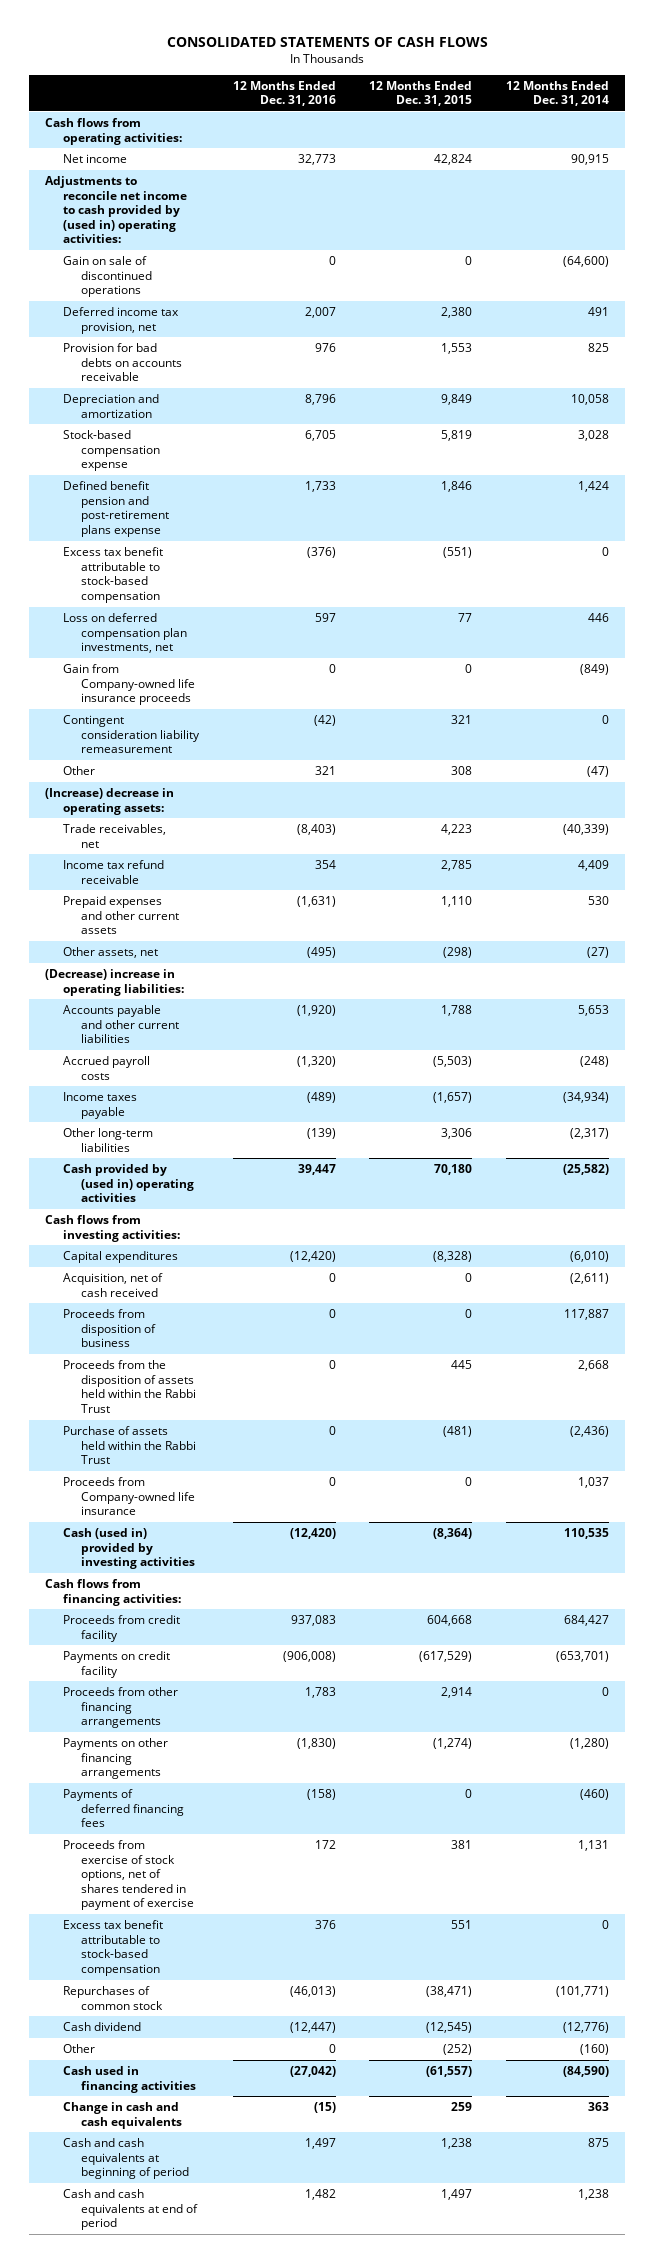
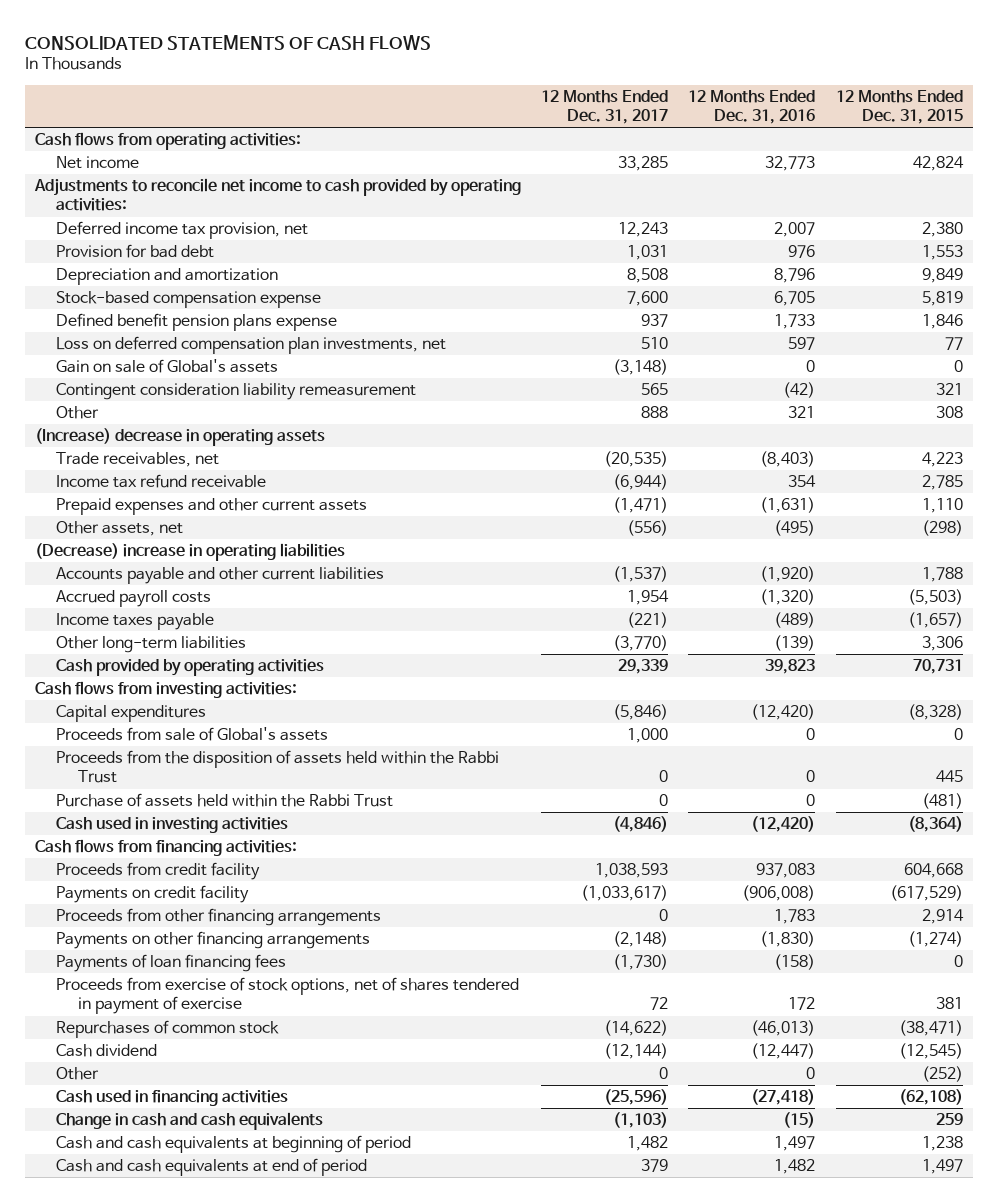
- | 12 Months Ended Dec. 31, 2016 | 12 Months Ended Dec. 31, 2015 | 12 Months Ended Dec. 31, 2014
+ | 12 Months Ended Dec. 31, 2017 | 12 Months Ended Dec. 31, 2016 | 12 Months Ended Dec. 31, 2015
- Adjustments to reconcile net income to cash provided by (used in) operating activities:
- Gain on sale of discontinued operations | 0 | 0 | (64,600)
+ Adjustments to reconcile net income to cash provided by operating activities:
- Provision for bad debts on accounts receivable | 976 | 1,553 | 825
+ Provision for bad debt | 1,031 | 976 | 1,553
- Defined benefit pension and post-retirement plans expense | 1,733 | 1,846 | 1,424
- Excess tax benefit attributable to stock-based compensation | (376) | (551) | 0
+ Defined benefit pension plans expense | 937 | 1,733 | 1,846
- Gain from Company-owned life insurance proceeds | 0 | 0 | (849)
+ Gain on sale of Global's assets | (3,148) | 0 | 0
- (Increase) decrease in operating assets:
+ (Increase) decrease in operating assets
- (Decrease) increase in operating liabilities:
+ (Decrease) increase in operating liabilities
- Cash provided by (used in) operating activities | 39,447 | 70,180 | (25,582)
+ Cash provided by operating activities | 29,339 | 39,823 | 70,731
- Acquisition, net of cash received | 0 | 0 | (2,611)
- Proceeds from disposition of business | 0 | 0 | 117,887
+ Proceeds from sale of Global's assets | 1,000 | 0 | 0
- Proceeds from Company-owned life insurance | 0 | 0 | 1,037
- Cash (used in) provided by investing activities | (12,420) | (8,364) | 110,535
+ Cash used in investing activities | (4,846) | (12,420) | (8,364)
- Payments of deferred financing fees | (158) | 0 | (460)
+ Payments of loan financing fees | (1,730) | (158) | 0
- Excess tax benefit attributable to stock-based compensation | 376 | 551 | 0
- Cash used in financing activities | (27,042) | (61,557) | (84,590)
+ Cash used in financing activities | (25,596) | (27,418) | (62,108)

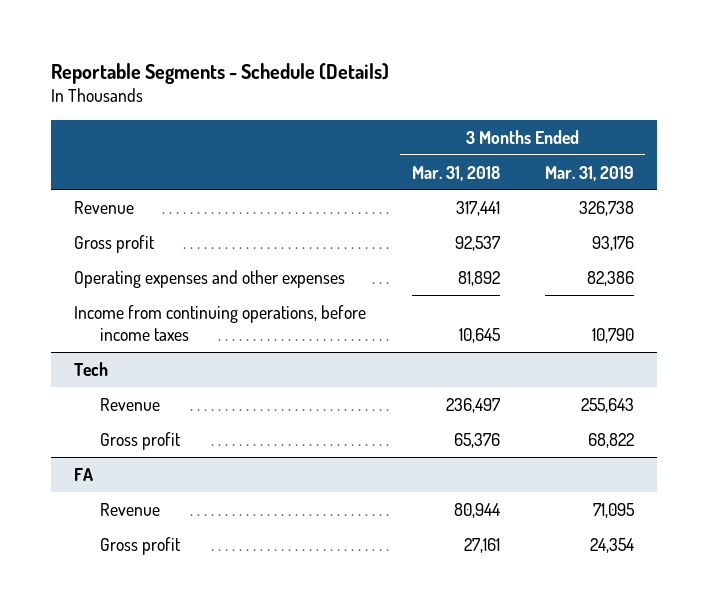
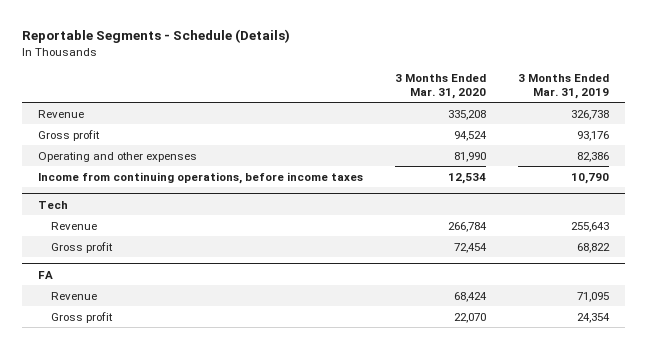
- | 3 Months Ended Mar. 31, 2018 | 3 Months Ended Mar. 31, 2019
+ | 3 Months Ended Mar. 31, 2020 | 3 Months Ended Mar. 31, 2019
- Operating expenses and other expenses | 81,892 | 82,386
+ Operating and other expenses | 81,990 | 82,386

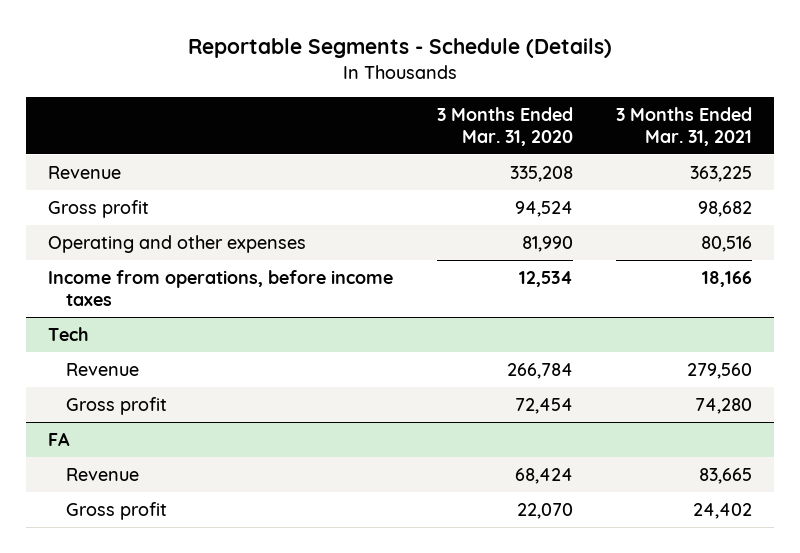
- | 3 Months Ended Mar. 31, 2020 | 3 Months Ended Mar. 31, 2019
+ | 3 Months Ended Mar. 31, 2020 | 3 Months Ended Mar. 31, 2021
- Income from continuing operations, before income taxes | 12,534 | 10,790
+ Income from operations, before income taxes | 12,534 | 18,166

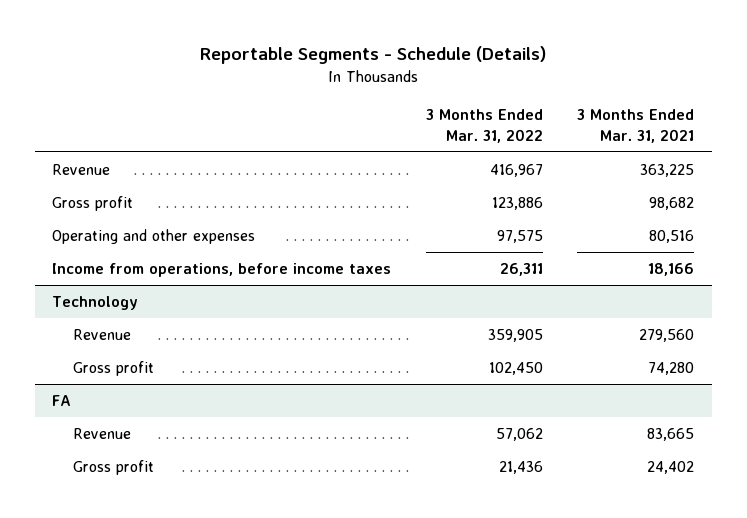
- | 3 Months Ended Mar. 31, 2020 | 3 Months Ended Mar. 31, 2021
+ | 3 Months Ended Mar. 31, 2022 | 3 Months Ended Mar. 31, 2021
- Tech
+ Technology

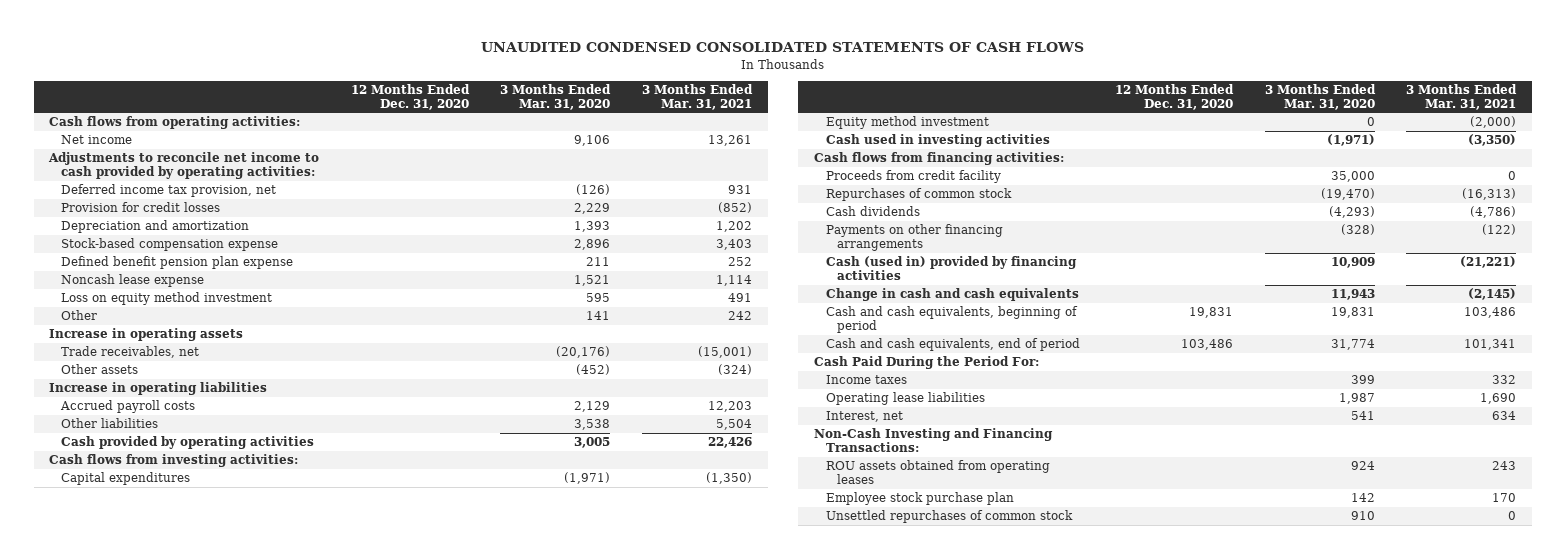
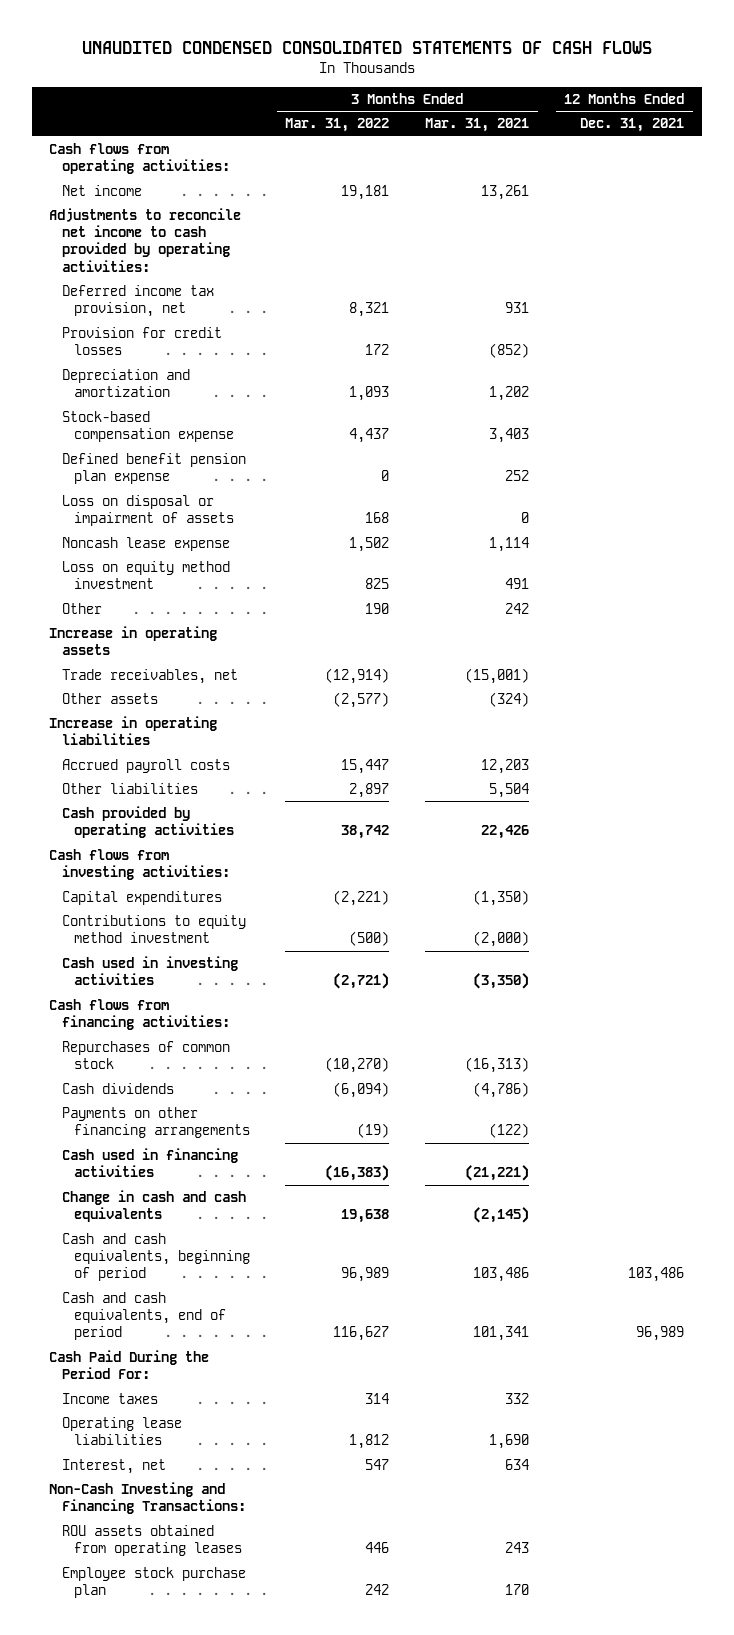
- | 12 Months Ended Dec. 31, 2020 | 3 Months Ended Mar. 31, 2020 | 3 Months Ended Mar. 31, 2021
+ | 3 Months Ended Mar. 31, 2022 | 3 Months Ended Mar. 31, 2021 | 12 Months Ended Dec. 31, 2021
+ Loss on disposal or impairment of assets | 168 | 0 |
- Equity method investment | | 0 | (2,000)
+ Contributions to equity method investment | (500) | (2,000) |
- Proceeds from credit facility | | 35,000 | 0
- Cash (used in) provided by financing activities | | 10,909 | (21,221)
+ Cash used in financing activities | (16,383) | (21,221) |
- Unsettled repurchases of common stock | | 910 | 0

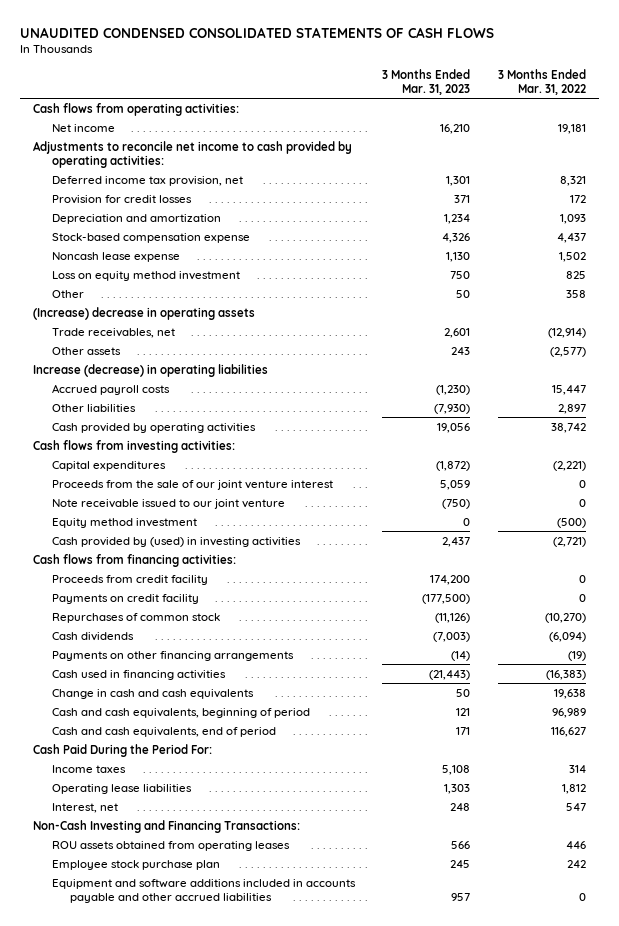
- | 3 Months Ended Mar. 31, 2022 | 3 Months Ended Mar. 31, 2021 | 12 Months Ended Dec. 31, 2021
+ | 3 Months Ended Mar. 31, 2023 | 3 Months Ended Mar. 31, 2022
- Defined benefit pension plan expense | 0 | 252 |
- Loss on disposal or impairment of assets | 168 | 0 |
- Other | 190 | 242 |
- Increase in operating assets
+ Other | 50 | 358
+ (Increase) decrease in operating assets
- Increase in operating liabilities
+ Increase (decrease) in operating liabilities
- Contributions to equity method investment | (500) | (2,000) |
- Cash used in investing activities | (2,721) | (3,350) |
+ Proceeds from the sale of our joint venture interest | 5,059 | 0
+ Note receivable issued to our joint venture | (750) | 0
+ Equity method investment | 0 | (500)
+ Cash provided by (used) in investing activities | 2,437 | (2,721)
+ Proceeds from credit facility | 174,200 | 0
+ Payments on credit facility | (177,500) | 0
+ Equipment and software additions included in accounts payable and other accrued liabilities | 957 | 0

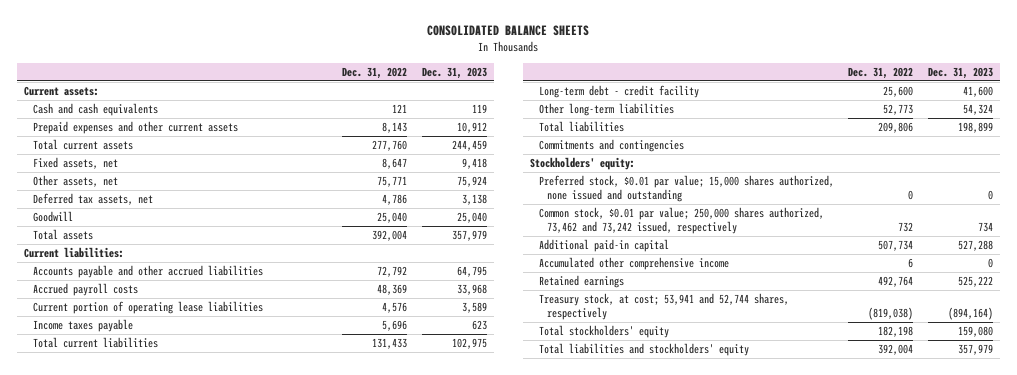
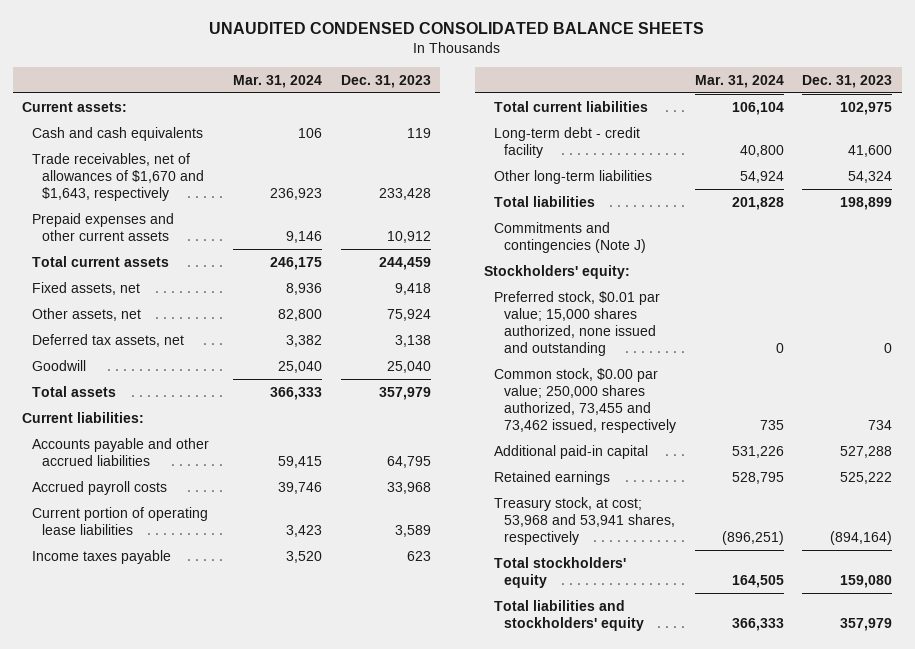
- CONSOLIDATED BALANCE SHEETS
+ UNAUDITED CONDENSED CONSOLIDATED BALANCE SHEETS
- | Dec. 31, 2022 | Dec. 31, 2023
+ | Mar. 31, 2024 | Dec. 31, 2023
+ Trade receivables, net of allowances of $1,670 and $1,643, respectively | 236,923 | 233,428
- Commitments and contingencies
+ Commitments and contingencies (Note J)
- Common stock, $0.01 par value; 250,000 shares authorized, 73,462 and 73,242 issued, respectively | 732 | 734
+ Common stock, $0.00 par value; 250,000 shares authorized, 73,455 and 73,462 issued, respectively | 735 | 734
- Accumulated other comprehensive income | 6 | 0
- Treasury stock, at cost; 53,941 and 52,744 shares, respectively | (819,038) | (894,164)
+ Treasury stock, at cost; 53,968 and 53,941 shares, respectively | (896,251) | (894,164)

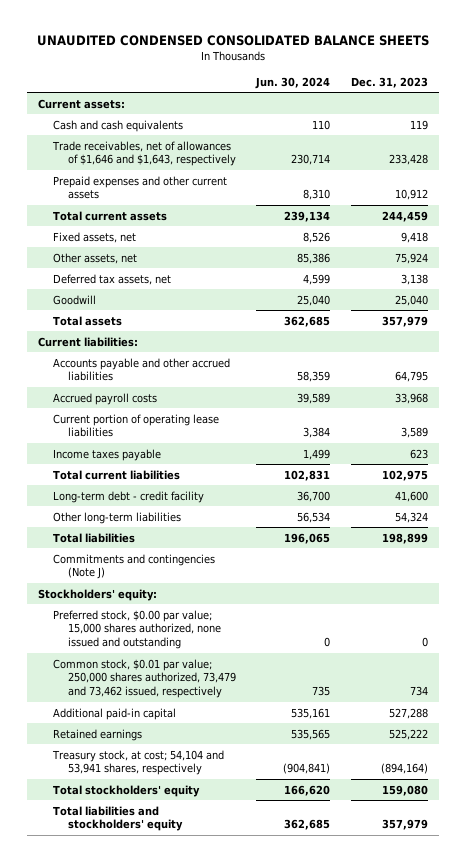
- | Mar. 31, 2024 | Dec. 31, 2023
+ | Jun. 30, 2024 | Dec. 31, 2023
- Trade receivables, net of allowances of $1,670 and $1,643, respectively | 236,923 | 233,428
+ Trade receivables, net of allowances of $1,646 and $1,643, respectively | 230,714 | 233,428
- Preferred stock, $0.01 par value; 15,000 shares authorized, none issued and outstanding | 0 | 0
- Common stock, $0.00 par value; 250,000 shares authorized, 73,455 and 73,462 issued, respectively | 735 | 734
+ Preferred stock, $0.00 par value; 15,000 shares authorized, none issued and outstanding | 0 | 0
+ Common stock, $0.01 par value; 250,000 shares authorized, 73,479 and 73,462 issued, respectively | 735 | 734
- Treasury stock, at cost; 53,968 and 53,941 shares, respectively | (896,251) | (894,164)
+ Treasury stock, at cost; 54,104 and 53,941 shares, respectively | (904,841) | (894,164)

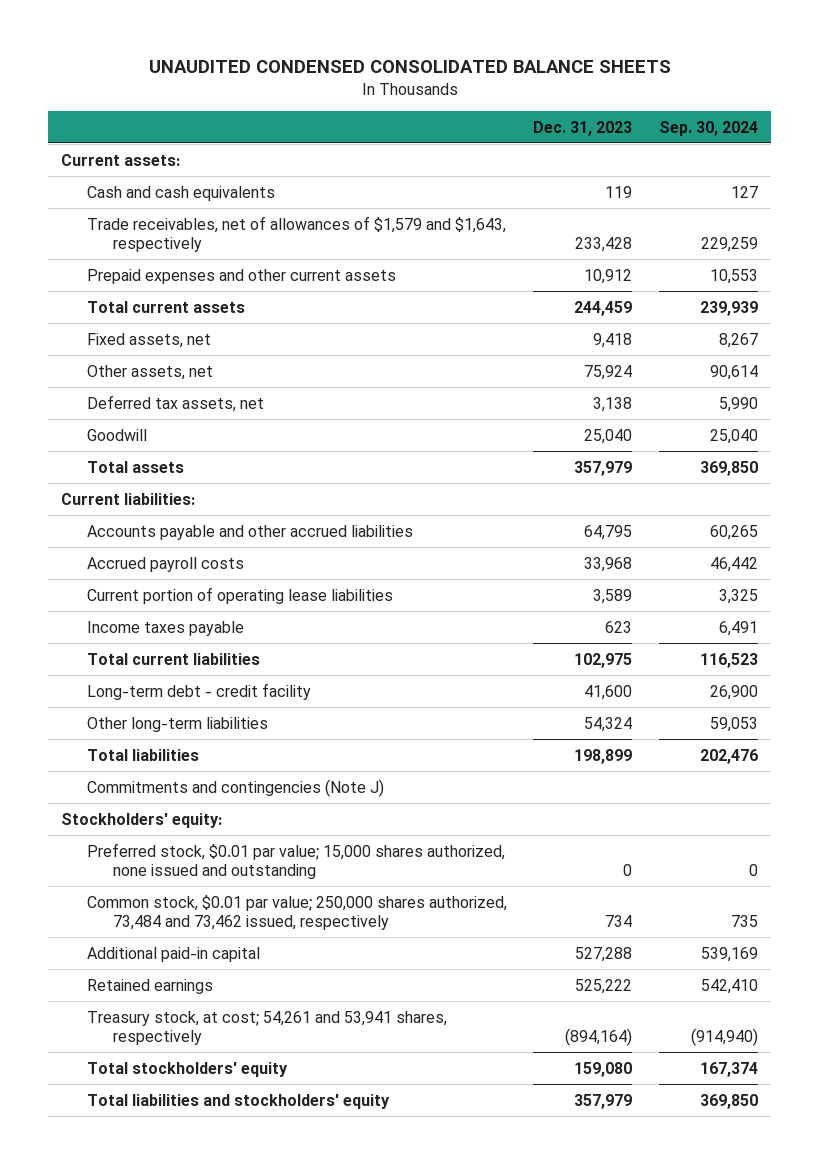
- | Jun. 30, 2024 | Dec. 31, 2023
+ | Dec. 31, 2023 | Sep. 30, 2024
- Trade receivables, net of allowances of $1,646 and $1,643, respectively | 230,714 | 233,428
+ Trade receivables, net of allowances of $1,579 and $1,643, respectively | 233,428 | 229,259
- Preferred stock, $0.00 par value; 15,000 shares authorized, none issued and outstanding | 0 | 0
- Common stock, $0.01 par value; 250,000 shares authorized, 73,479 and 73,462 issued, respectively | 735 | 734
+ Preferred stock, $0.01 par value; 15,000 shares authorized, none issued and outstanding | 0 | 0
+ Common stock, $0.01 par value; 250,000 shares authorized, 73,484 and 73,462 issued, respectively | 734 | 735
- Treasury stock, at cost; 54,104 and 53,941 shares, respectively | (904,841) | (894,164)
+ Treasury stock, at cost; 54,261 and 53,941 shares, respectively | (894,164) | (914,940)

